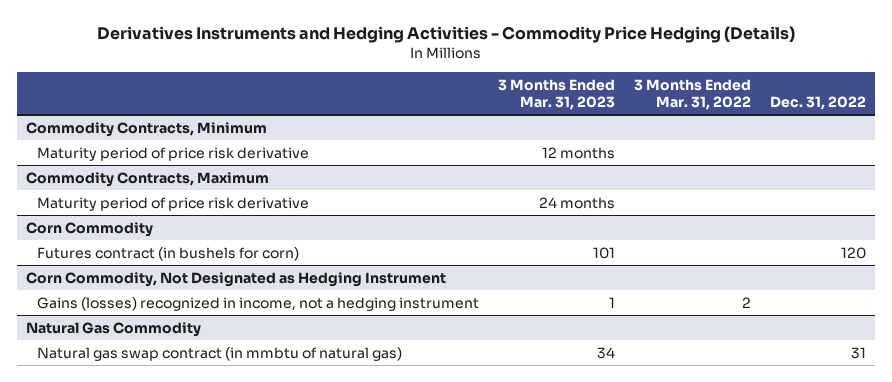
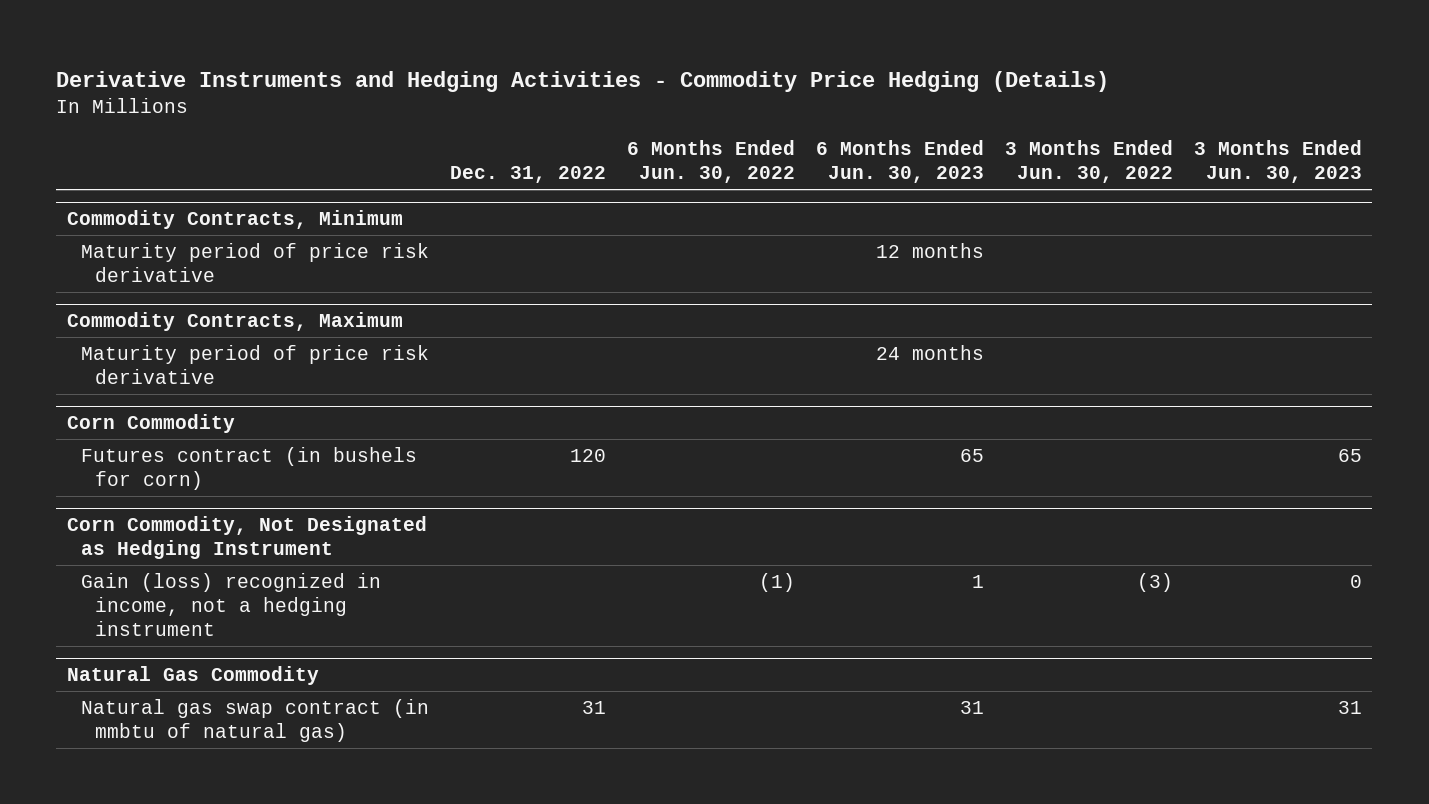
- Derivatives Instruments and Hedging Activities - Commodity Price Hedging (Details)
+ Derivative Instruments and Hedging Activities - Commodity Price Hedging (Details)
- | 3 Months Ended Mar. 31, 2023 | 3 Months Ended Mar. 31, 2022 | Dec. 31, 2022
+ | Dec. 31, 2022 | 6 Months Ended Jun. 30, 2022 | 6 Months Ended Jun. 30, 2023 | 3 Months Ended Jun. 30, 2022 | 3 Months Ended Jun. 30, 2023
@ Corn Commodity, Not Designated as Hedging Instrument
- Gains (losses) recognized in income, not a hedging instrument | 1 | 2 |
+ Gain (loss) recognized in income, not a hedging instrument | | (1) | 1 | (3) | 0

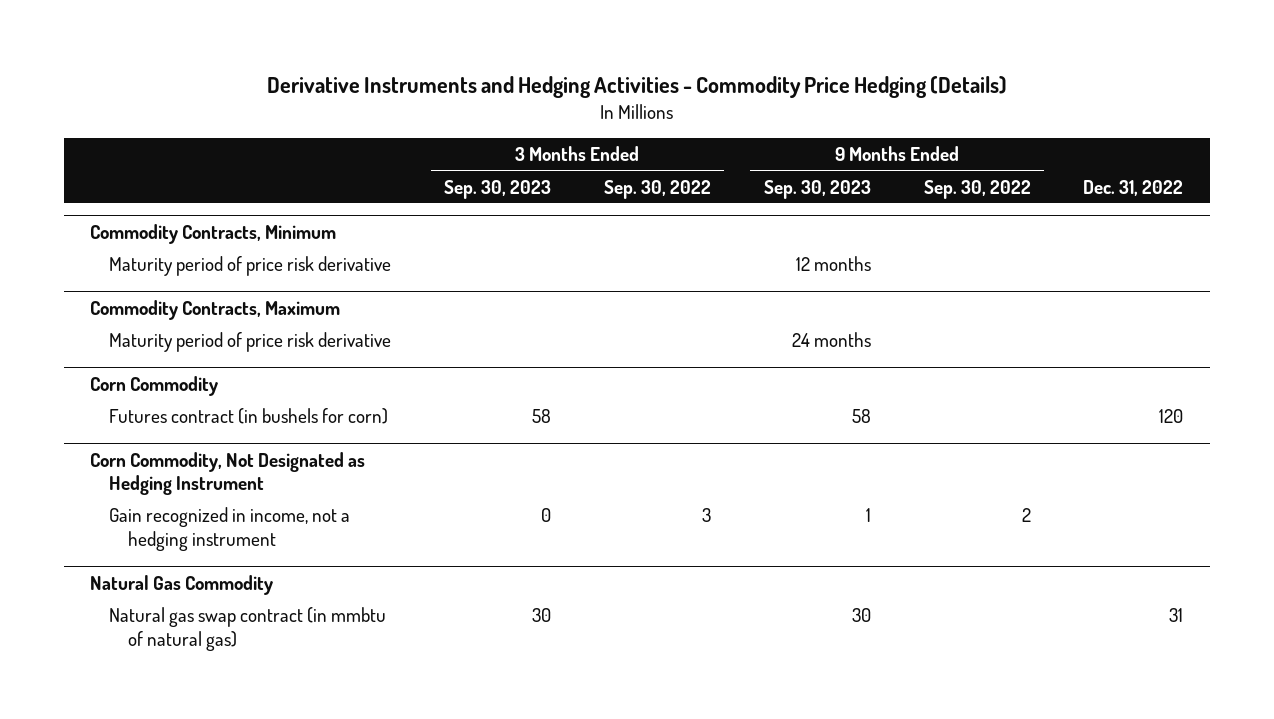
- | Dec. 31, 2022 | 6 Months Ended Jun. 30, 2022 | 6 Months Ended Jun. 30, 2023 | 3 Months Ended Jun. 30, 2022 | 3 Months Ended Jun. 30, 2023
+ | 3 Months Ended Sep. 30, 2023 | 3 Months Ended Sep. 30, 2022 | 9 Months Ended Sep. 30, 2023 | 9 Months Ended Sep. 30, 2022 | Dec. 31, 2022
@ Corn Commodity, Not Designated as Hedging Instrument
- Gain (loss) recognized in income, not a hedging instrument | | (1) | 1 | (3) | 0
+ Gain recognized in income, not a hedging instrument | 0 | 3 | 1 | 2 |

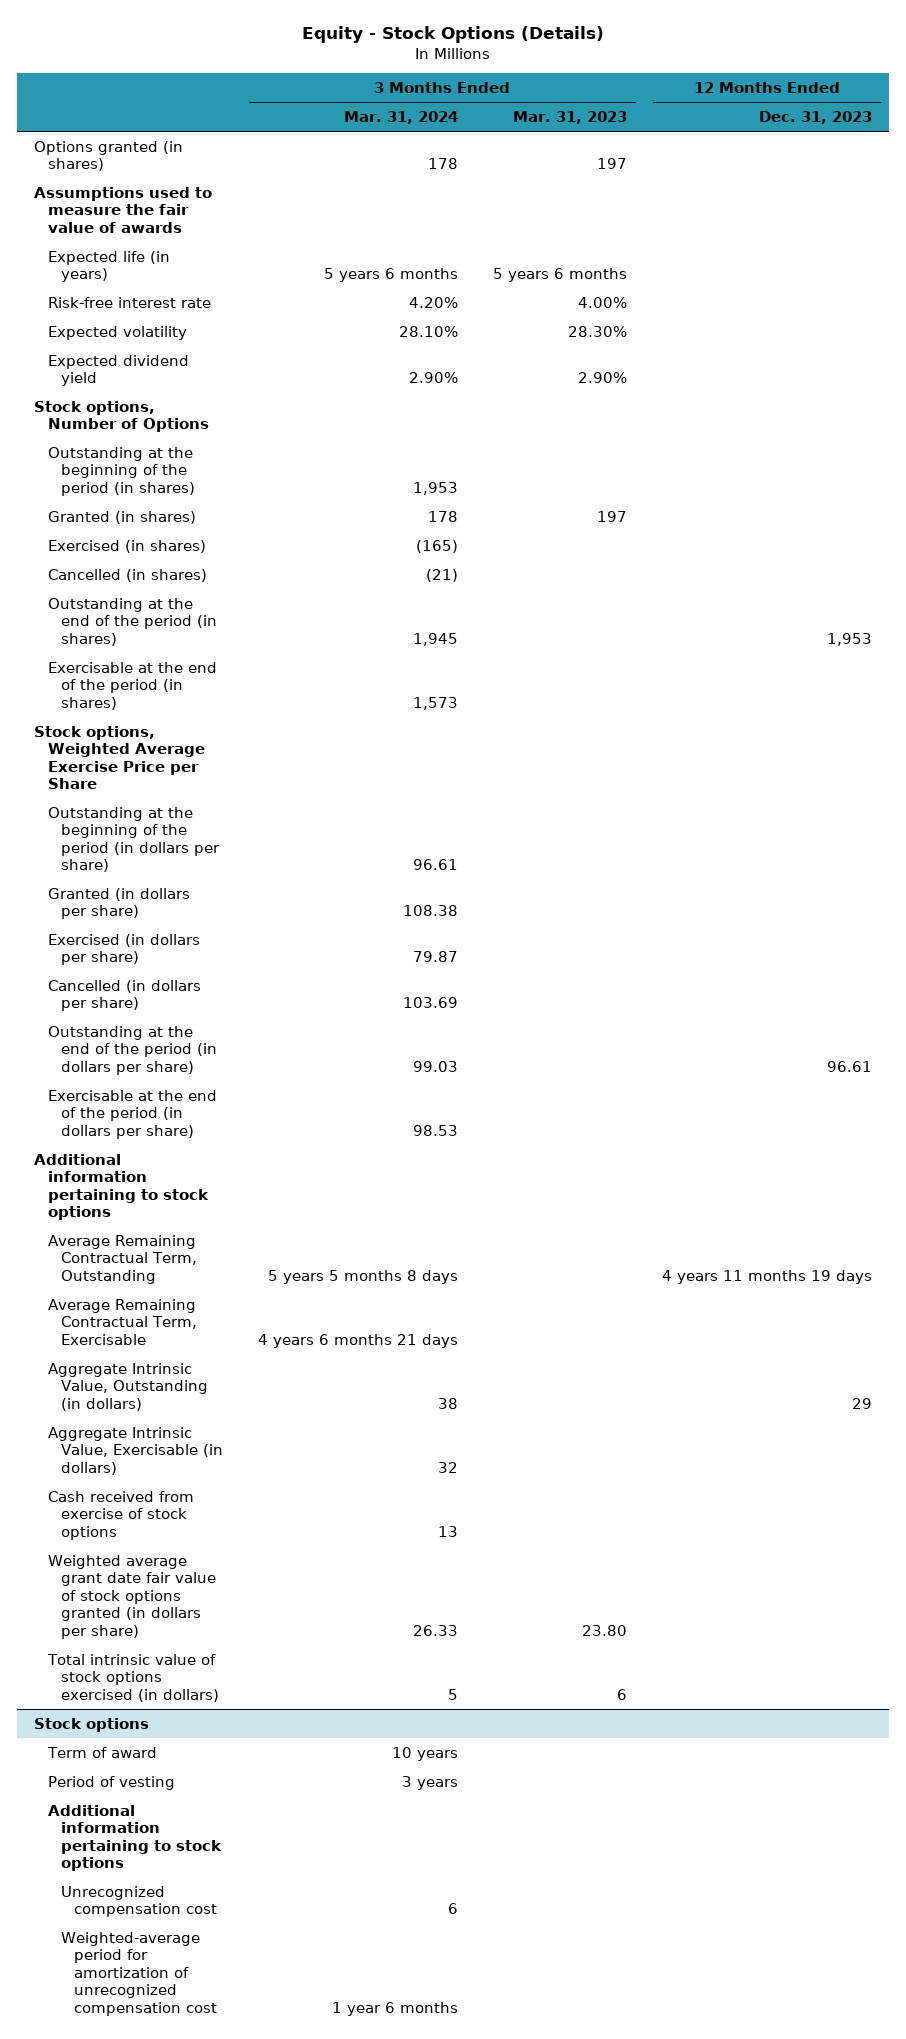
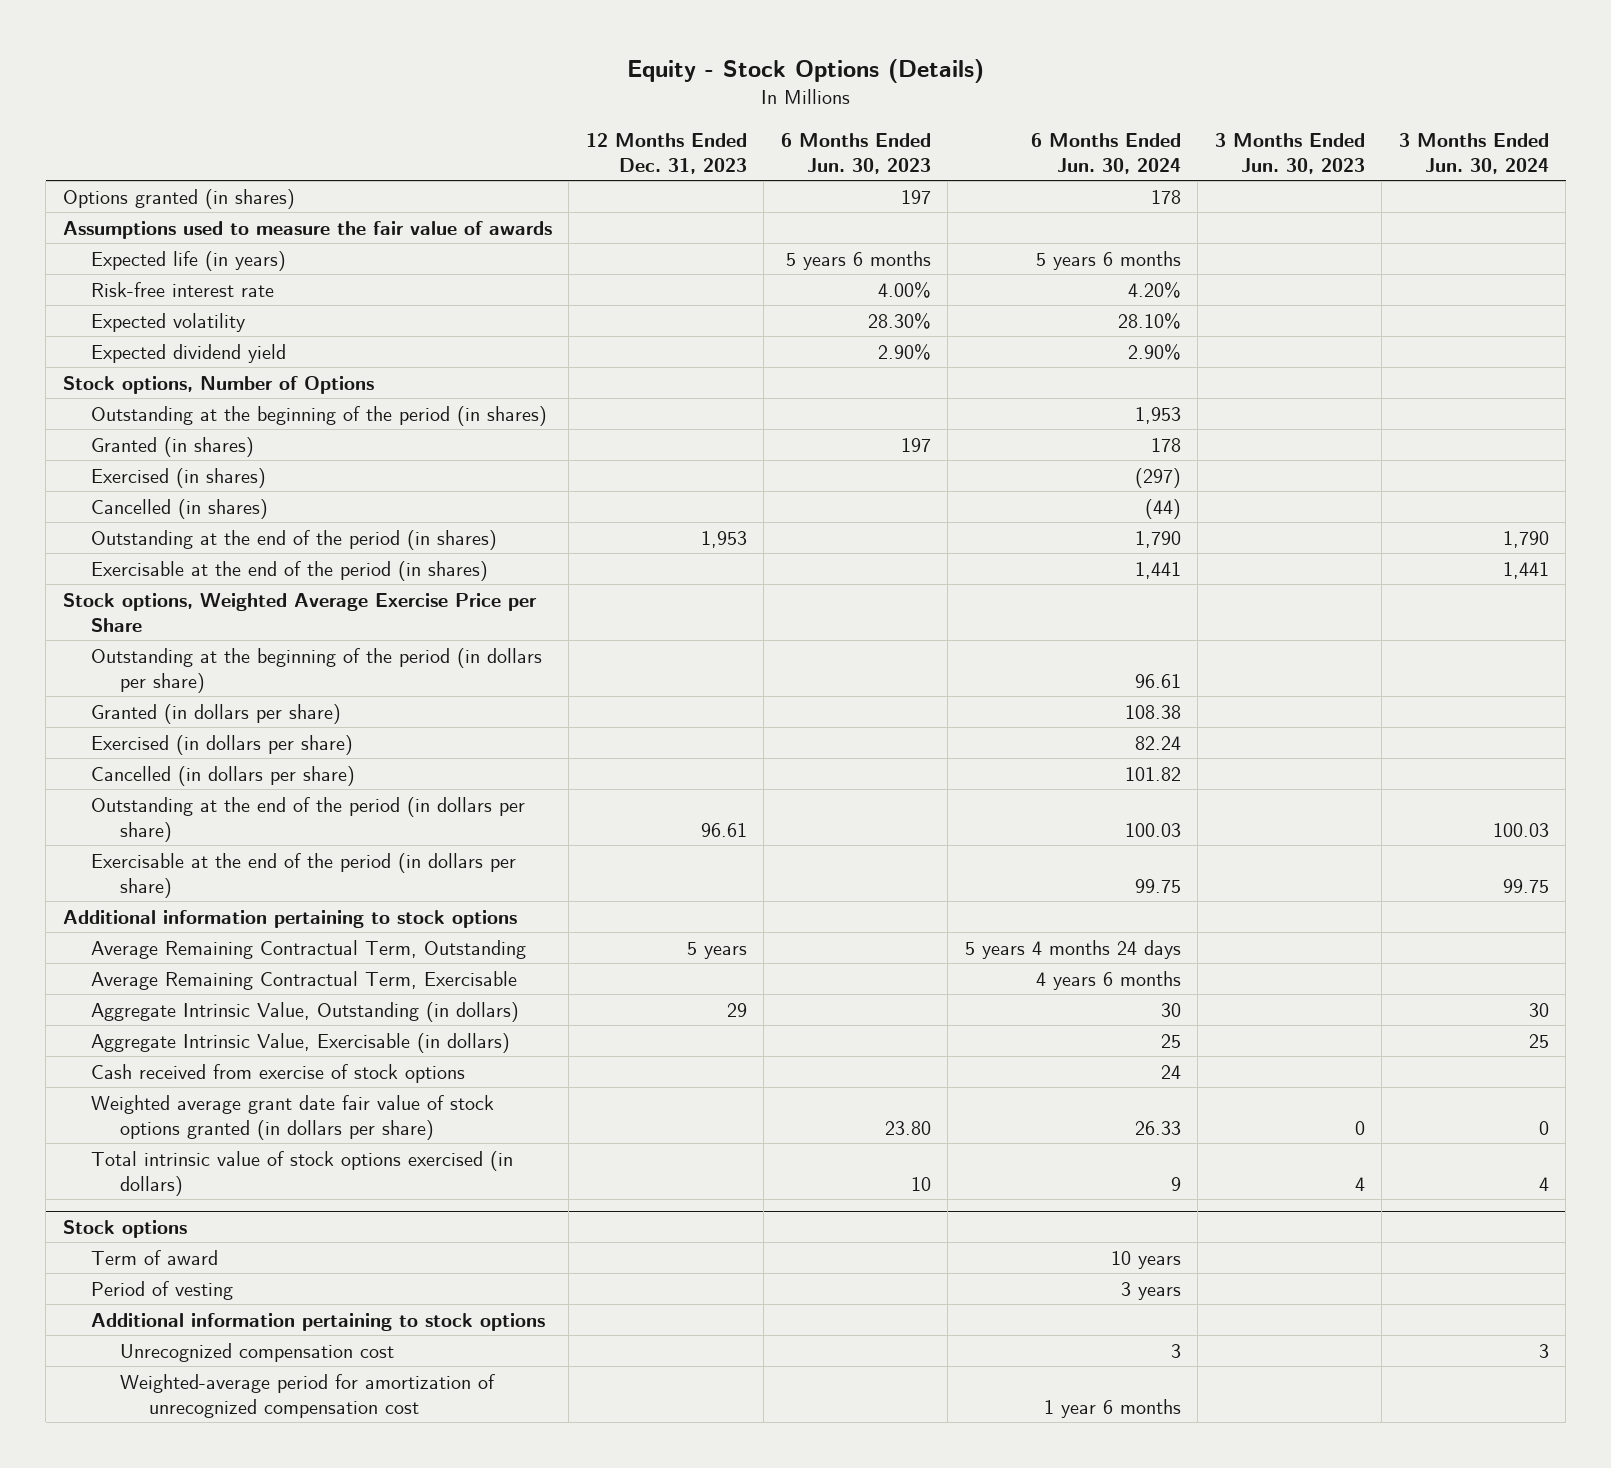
- | 3 Months Ended Mar. 31, 2024 | 3 Months Ended Mar. 31, 2023 | 12 Months Ended Dec. 31, 2023
+ | 12 Months Ended Dec. 31, 2023 | 6 Months Ended Jun. 30, 2023 | 6 Months Ended Jun. 30, 2024 | 3 Months Ended Jun. 30, 2023 | 3 Months Ended Jun. 30, 2024
- Average Remaining Contractual Term, Outstanding | 5 years 5 months 8 days | | 4 years 11 months 19 days
+ Average Remaining Contractual Term, Outstanding | 5 years | | 5 years 4 months 24 days | |

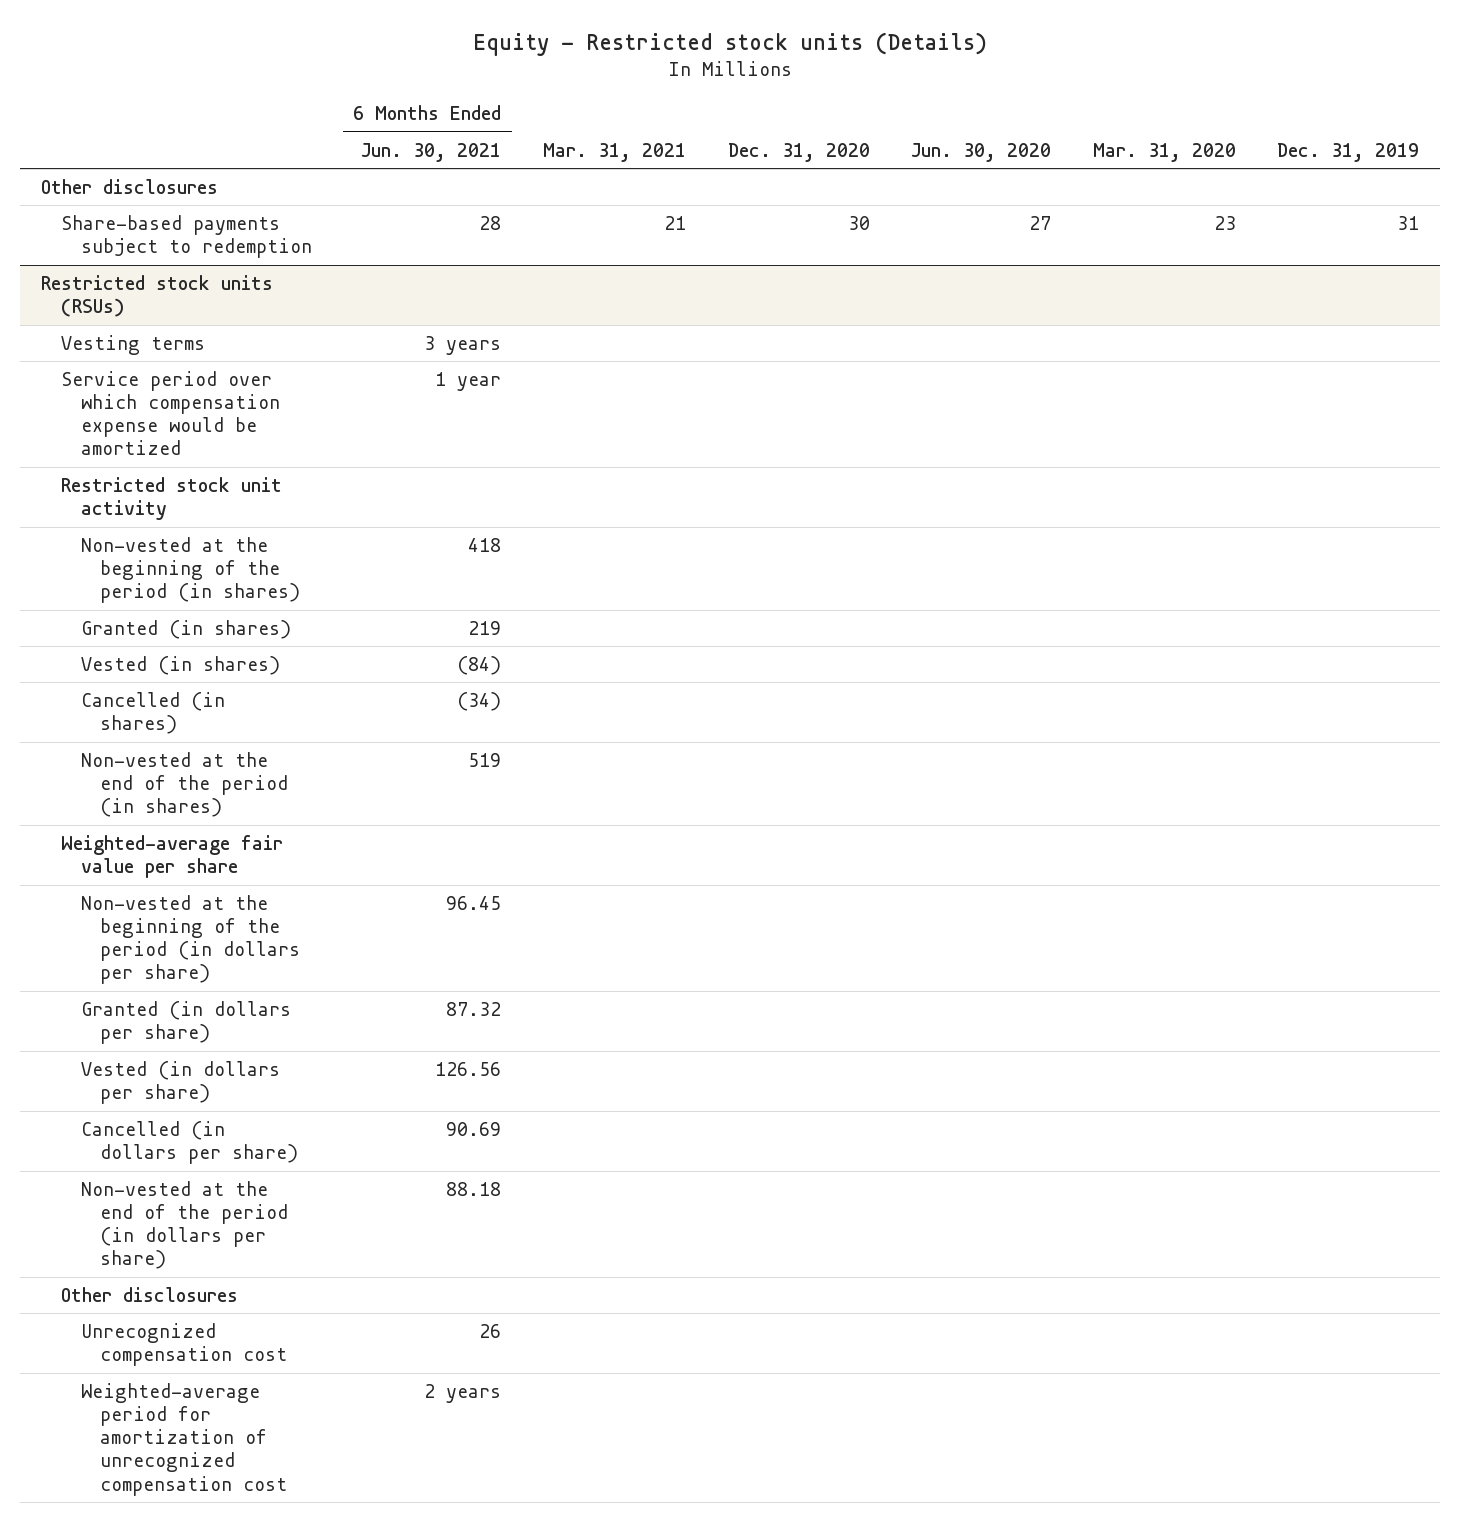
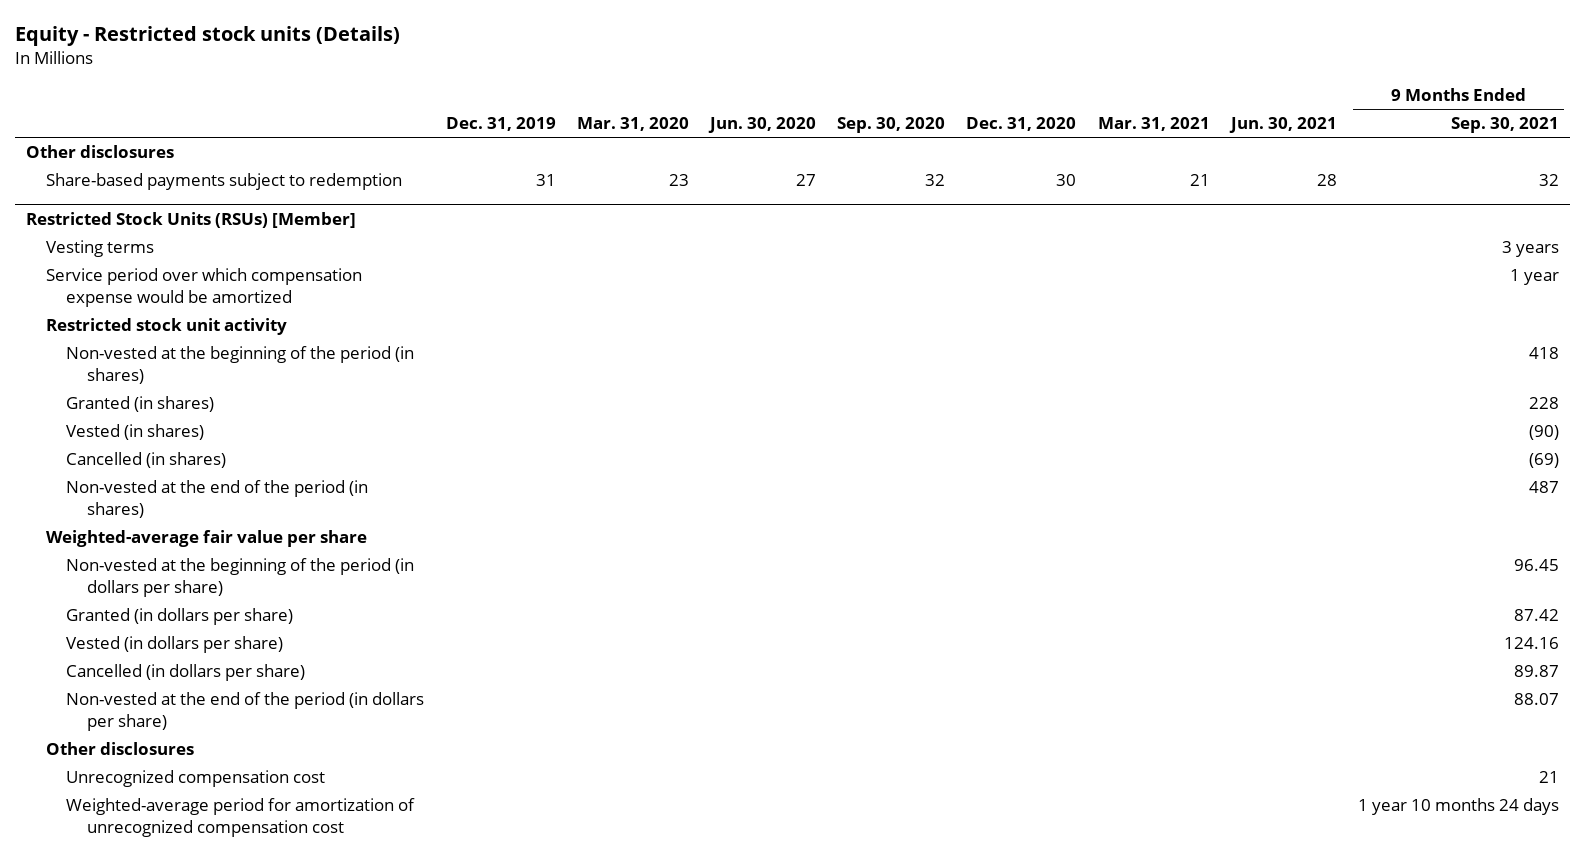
- | 6 Months Ended Jun. 30, 2021 | Mar. 31, 2021 | Dec. 31, 2020 | Jun. 30, 2020 | Mar. 31, 2020 | Dec. 31, 2019
+ | Dec. 31, 2019 | Mar. 31, 2020 | Jun. 30, 2020 | Sep. 30, 2020 | Dec. 31, 2020 | Mar. 31, 2021 | Jun. 30, 2021 | 9 Months Ended Sep. 30, 2021
- Restricted stock units (RSUs)
+ Restricted Stock Units (RSUs) [Member]

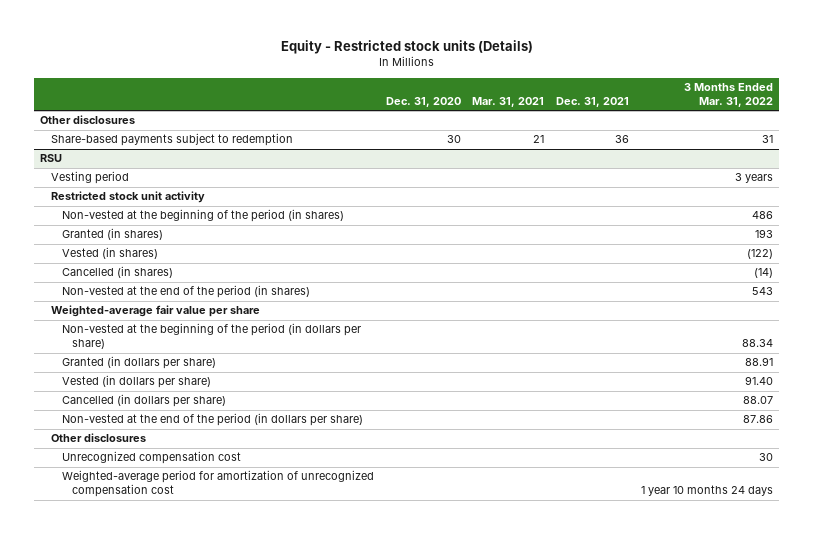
- | Dec. 31, 2019 | Mar. 31, 2020 | Jun. 30, 2020 | Sep. 30, 2020 | Dec. 31, 2020 | Mar. 31, 2021 | Jun. 30, 2021 | 9 Months Ended Sep. 30, 2021
+ | Dec. 31, 2020 | Mar. 31, 2021 | Dec. 31, 2021 | 3 Months Ended Mar. 31, 2022
- Restricted Stock Units (RSUs) [Member]
- Vesting terms | | | | | | | | 3 years
- Service period over which compensation expense would be amortized | | | | | | | | 1 year
+ RSU
+ Vesting period | | | | 3 years

